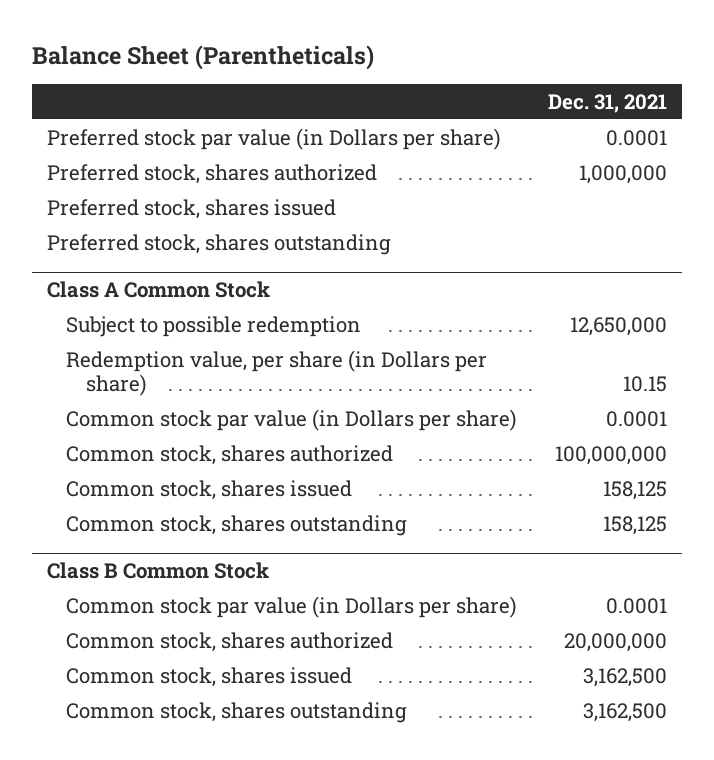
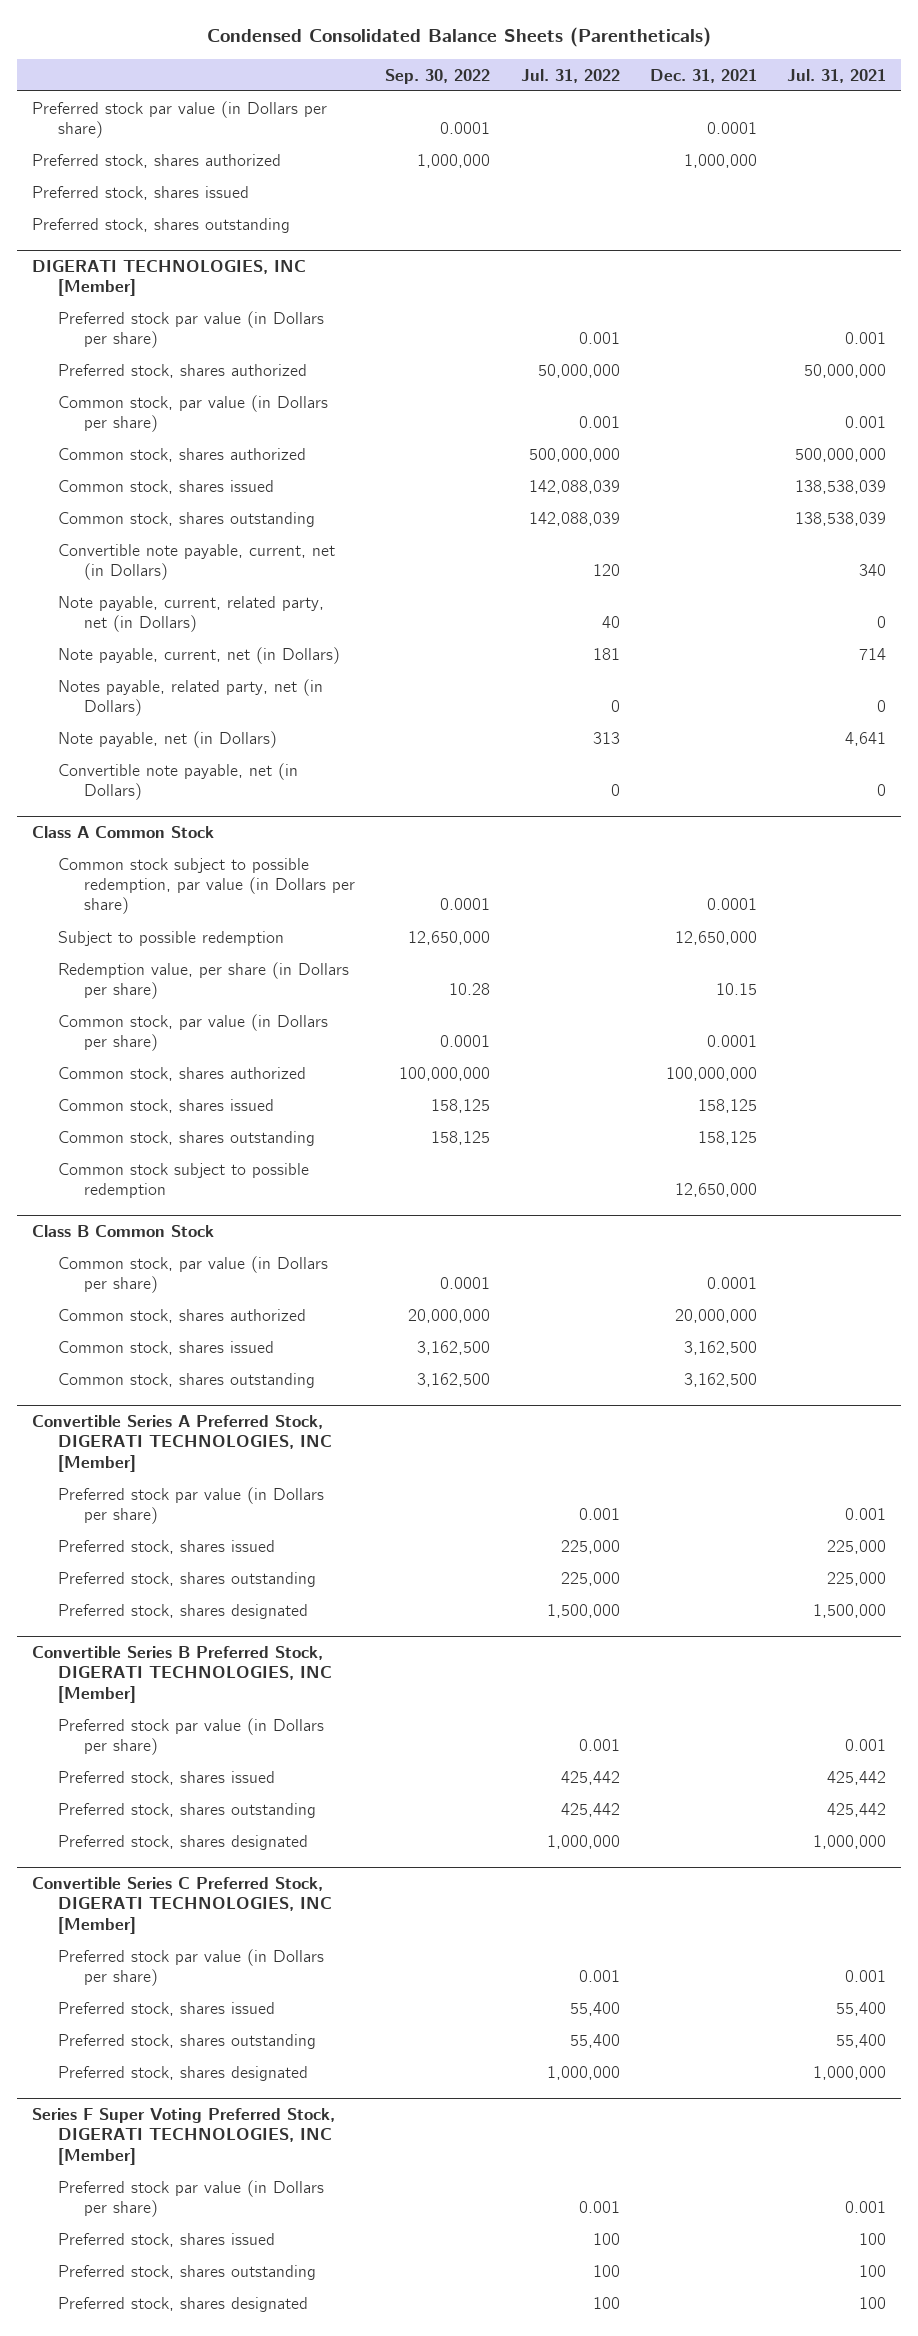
- Balance Sheet (Parentheticals)
+ Condensed Consolidated Balance Sheets (Parentheticals)
- | Dec. 31, 2021
+ | Sep. 30, 2022 | Jul. 31, 2022 | Dec. 31, 2021 | Jul. 31, 2021
+ DIGERATI TECHNOLOGIES, INC [Member]
+ Preferred stock par value (in Dollars per share) | | 0.001 | | 0.001
+ Preferred stock, shares authorized | | 50,000,000 | | 50,000,000
+ Common stock, par value (in Dollars per share) | | 0.001 | | 0.001
+ Common stock, shares authorized | | 500,000,000 | | 500,000,000
+ Common stock, shares issued | | 142,088,039 | | 138,538,039
+ Common stock, shares outstanding | | 142,088,039 | | 138,538,039
+ Convertible note payable, current, net (in Dollars) | | 120 | | 340
+ Note payable, current, related party, net (in Dollars) | | 40 | | 0
+ Note payable, current, net (in Dollars) | | 181 | | 714
+ Notes payable, related party, net (in Dollars) | | 0 | | 0
+ Note payable, net (in Dollars) | | 313 | | 4,641
+ Convertible note payable, net (in Dollars) | | 0 | | 0
@ Class A Common Stock
+ Common stock subject to possible redemption, par value (in Dollars per share) | 0.0001 | | 0.0001 |
- Common stock par value (in Dollars per share) | 0.0001
+ Common stock, par value (in Dollars per share) | 0.0001 | | 0.0001 |
+ Common stock subject to possible redemption | | | 12,650,000 |
@ Class B Common Stock
- Common stock par value (in Dollars per share) | 0.0001
+ Common stock, par value (in Dollars per share) | 0.0001 | | 0.0001 |
+ Convertible Series A Preferred Stock, DIGERATI TECHNOLOGIES, INC [Member]
+ Preferred stock par value (in Dollars per share) | | 0.001 | | 0.001
+ Preferred stock, shares issued | | 225,000 | | 225,000
+ Preferred stock, shares outstanding | | 225,000 | | 225,000
+ Preferred stock, shares designated | | 1,500,000 | | 1,500,000
+ Convertible Series B Preferred Stock, DIGERATI TECHNOLOGIES, INC [Member]
+ Preferred stock par value (in Dollars per share) | | 0.001 | | 0.001
+ Preferred stock, shares issued | | 425,442 | | 425,442
+ Preferred stock, shares outstanding | | 425,442 | | 425,442
+ Preferred stock, shares designated | | 1,000,000 | | 1,000,000
+ Convertible Series C Preferred Stock, DIGERATI TECHNOLOGIES, INC [Member]
+ Preferred stock par value (in Dollars per share) | | 0.001 | | 0.001
+ Preferred stock, shares issued | | 55,400 | | 55,400
+ Preferred stock, shares outstanding | | 55,400 | | 55,400
+ Preferred stock, shares designated | | 1,000,000 | | 1,000,000
+ Series F Super Voting Preferred Stock, DIGERATI TECHNOLOGIES, INC [Member]
+ Preferred stock par value (in Dollars per share) | | 0.001 | | 0.001
+ Preferred stock, shares issued | | 100 | | 100
+ Preferred stock, shares outstanding | | 100 | | 100
+ Preferred stock, shares designated | | 100 | | 100

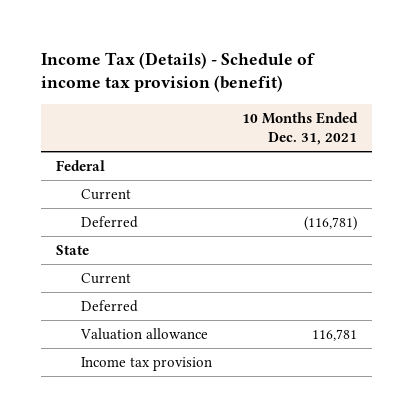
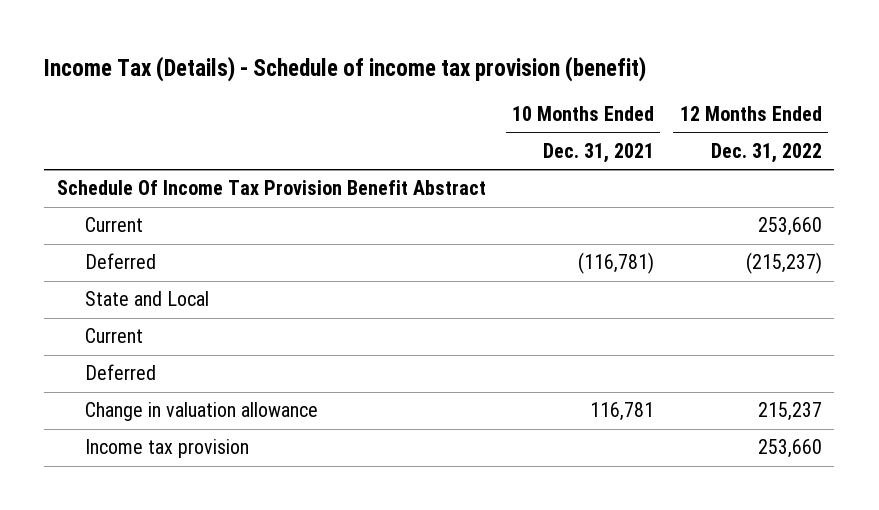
- | 10 Months Ended Dec. 31, 2021
+ | 10 Months Ended Dec. 31, 2021 | 12 Months Ended Dec. 31, 2022
- Federal
+ Schedule Of Income Tax Provision Benefit Abstract
- State
+ State and Local
- Valuation allowance | 116,781
+ Change in valuation allowance | 116,781 | 215,237

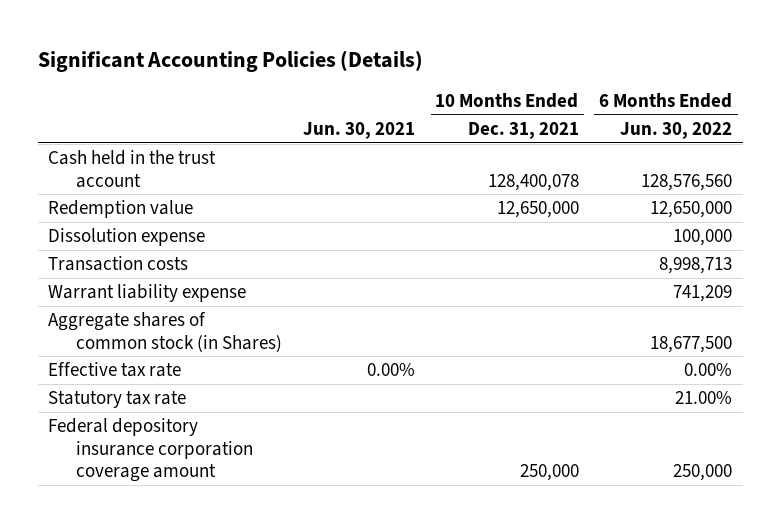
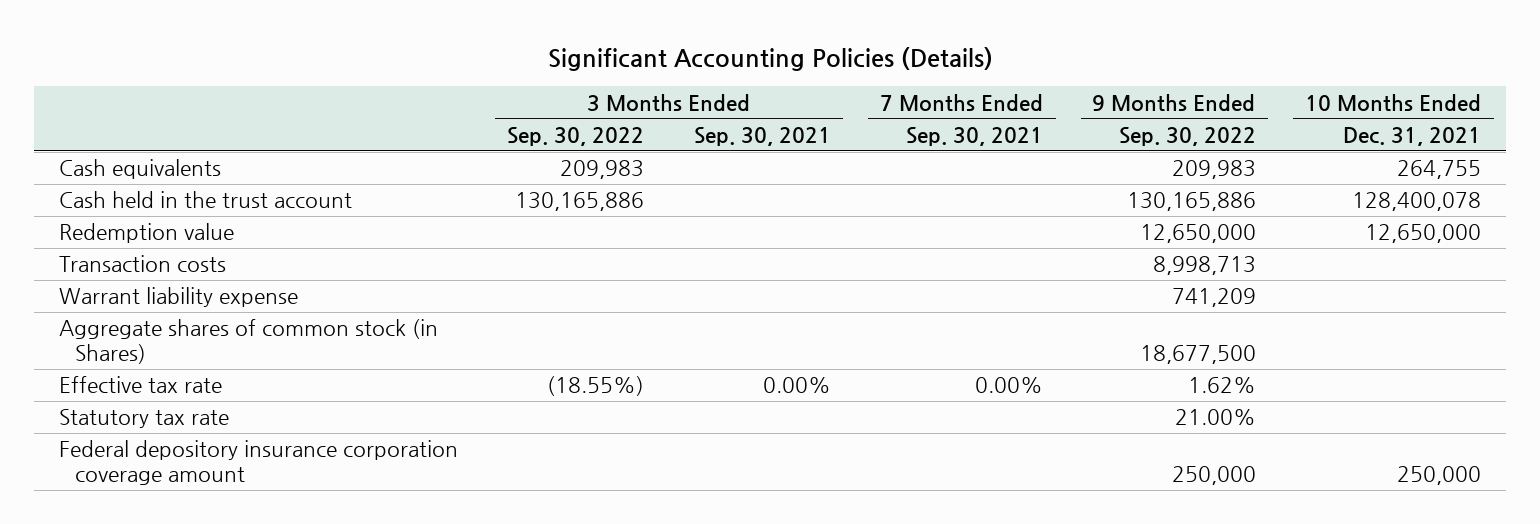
- | Jun. 30, 2021 | 10 Months Ended Dec. 31, 2021 | 6 Months Ended Jun. 30, 2022
+ | 3 Months Ended Sep. 30, 2022 | 3 Months Ended Sep. 30, 2021 | 7 Months Ended Sep. 30, 2021 | 9 Months Ended Sep. 30, 2022 | 10 Months Ended Dec. 31, 2021
+ Cash equivalents | 209,983 | | | 209,983 | 264,755
- Dissolution expense | | | 100,000

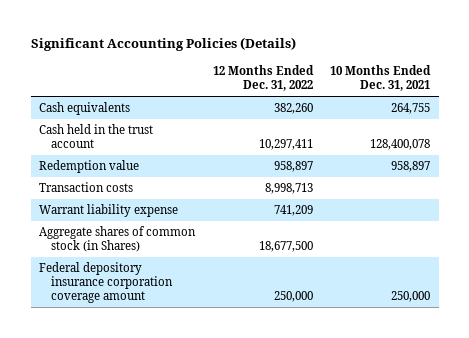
- | 3 Months Ended Sep. 30, 2022 | 3 Months Ended Sep. 30, 2021 | 7 Months Ended Sep. 30, 2021 | 9 Months Ended Sep. 30, 2022 | 10 Months Ended Dec. 31, 2021
+ | 12 Months Ended Dec. 31, 2022 | 10 Months Ended Dec. 31, 2021
- Redemption value | | | | 12,650,000 | 12,650,000
+ Redemption value | 958,897 | 958,897
- Effective tax rate | (18.55%) | 0.00% | 0.00% | 1.62% |
- Statutory tax rate | | | | 21.00% |

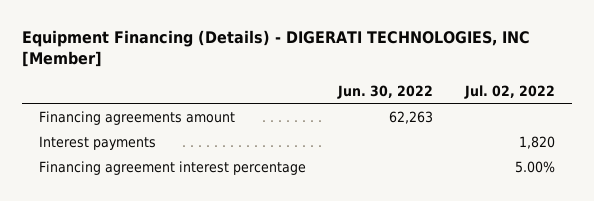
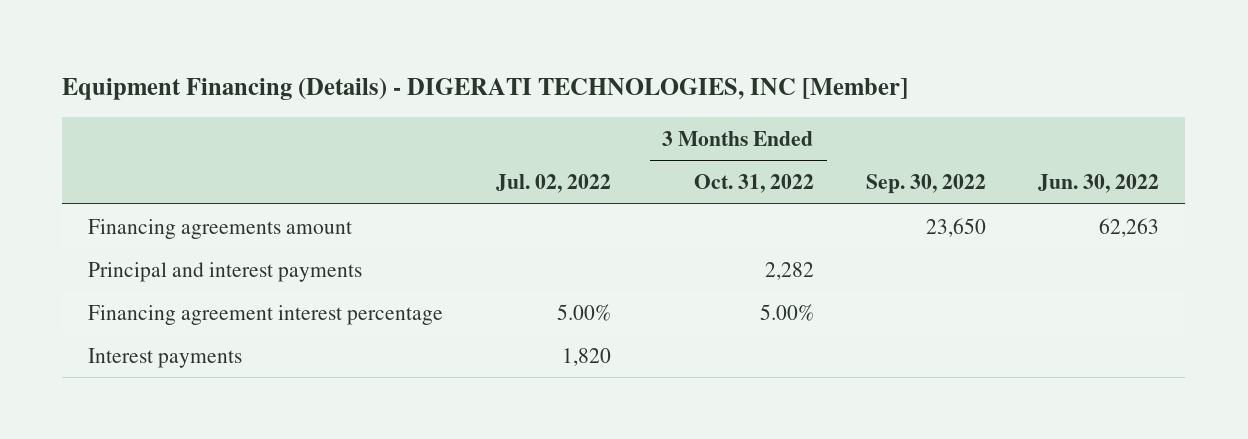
- | Jun. 30, 2022 | Jul. 02, 2022
+ | Jul. 02, 2022 | 3 Months Ended Oct. 31, 2022 | Sep. 30, 2022 | Jun. 30, 2022
+ Principal and interest payments | | 2,282 | |
moved down: Interest payments | 1,820 | | |

